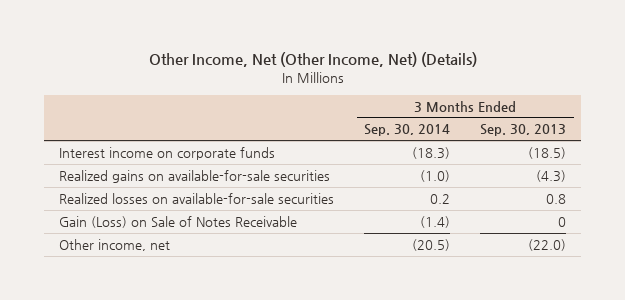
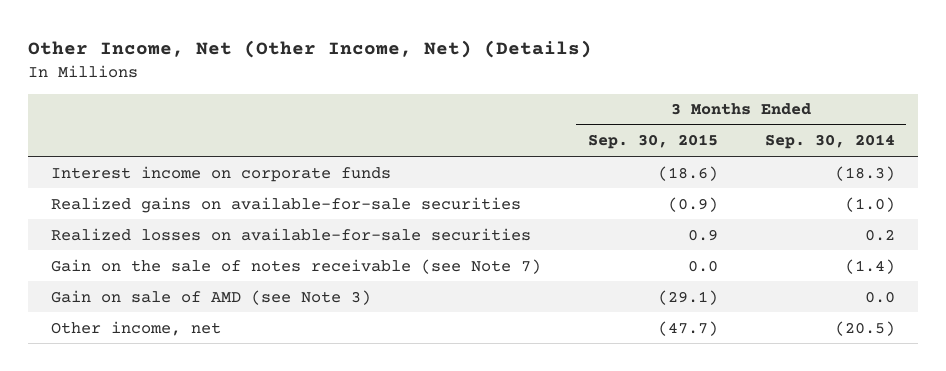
- | 3 Months Ended Sep. 30, 2014 | 3 Months Ended Sep. 30, 2013
+ | 3 Months Ended Sep. 30, 2015 | 3 Months Ended Sep. 30, 2014
- Gain (Loss) on Sale of Notes Receivable | (1.4) | 0
+ Gain on the sale of notes receivable (see Note 7) | 0.0 | (1.4)
+ Gain on sale of AMD (see Note 3) | (29.1) | 0.0

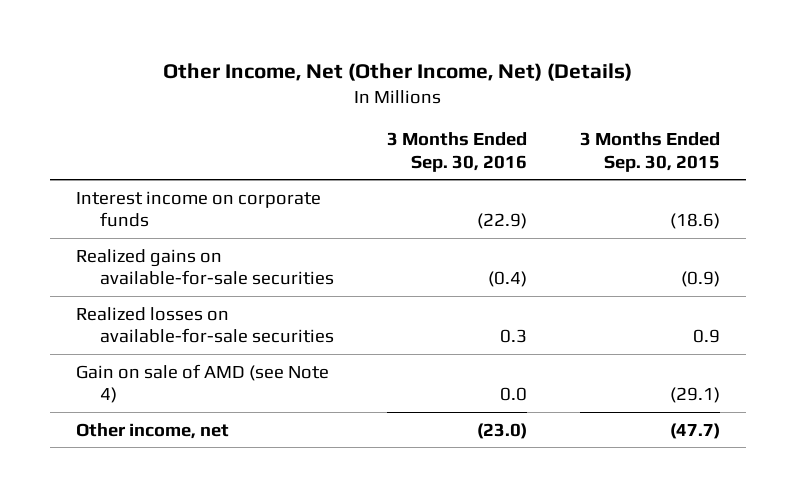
- | 3 Months Ended Sep. 30, 2015 | 3 Months Ended Sep. 30, 2014
+ | 3 Months Ended Sep. 30, 2016 | 3 Months Ended Sep. 30, 2015
- Gain on the sale of notes receivable (see Note 7) | 0.0 | (1.4)
- Gain on sale of AMD (see Note 3) | (29.1) | 0.0
+ Gain on sale of AMD (see Note 4) | 0.0 | (29.1)

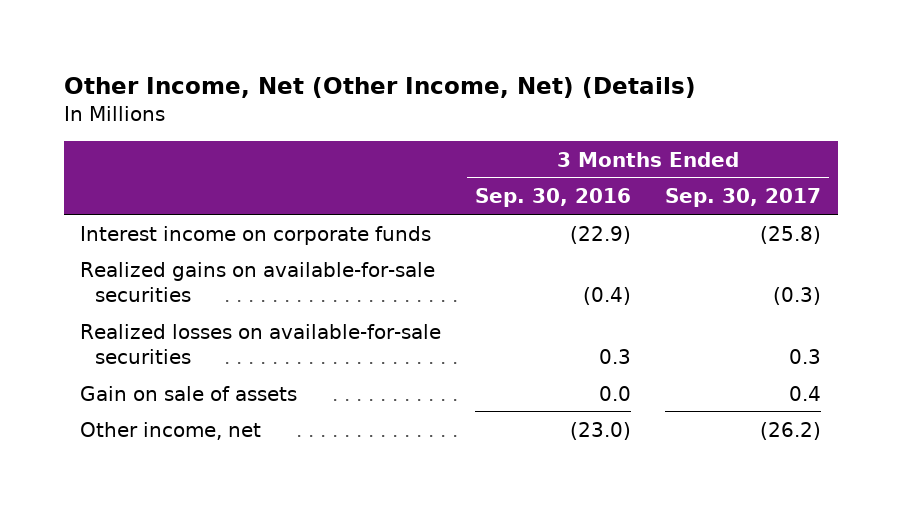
- | 3 Months Ended Sep. 30, 2016 | 3 Months Ended Sep. 30, 2015
+ | 3 Months Ended Sep. 30, 2016 | 3 Months Ended Sep. 30, 2017
- Gain on sale of AMD (see Note 4) | 0.0 | (29.1)
+ Gain on sale of assets | 0.0 | 0.4

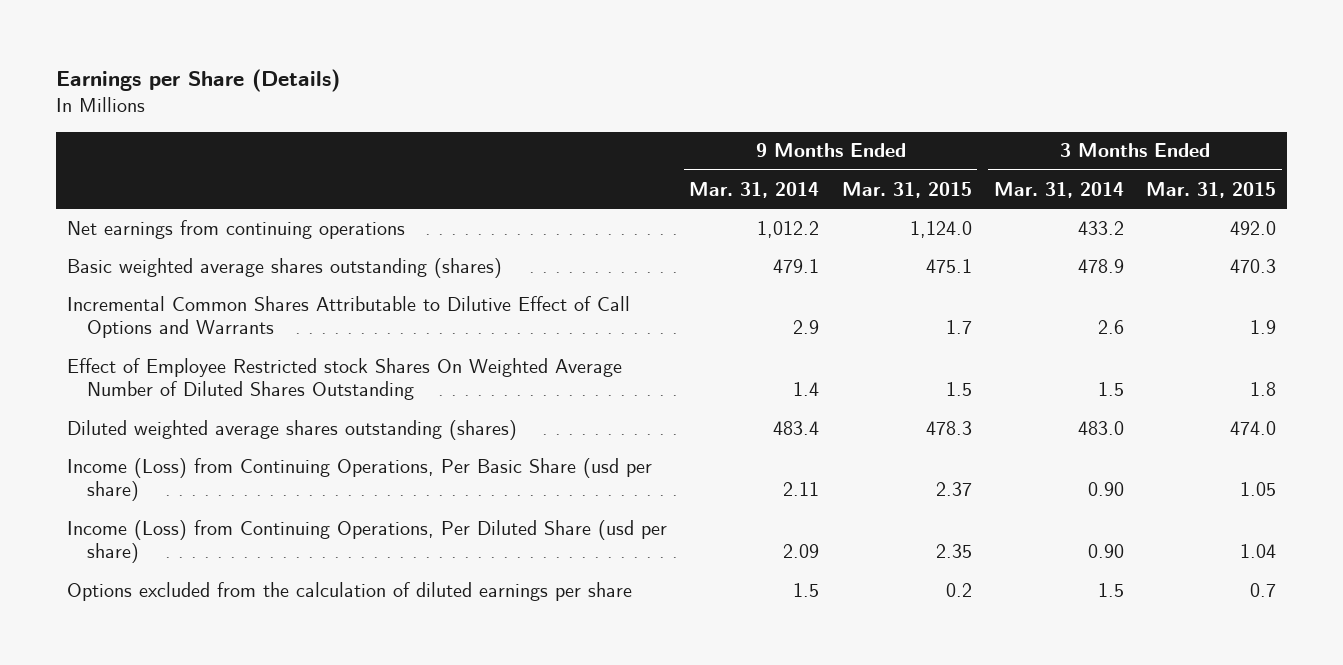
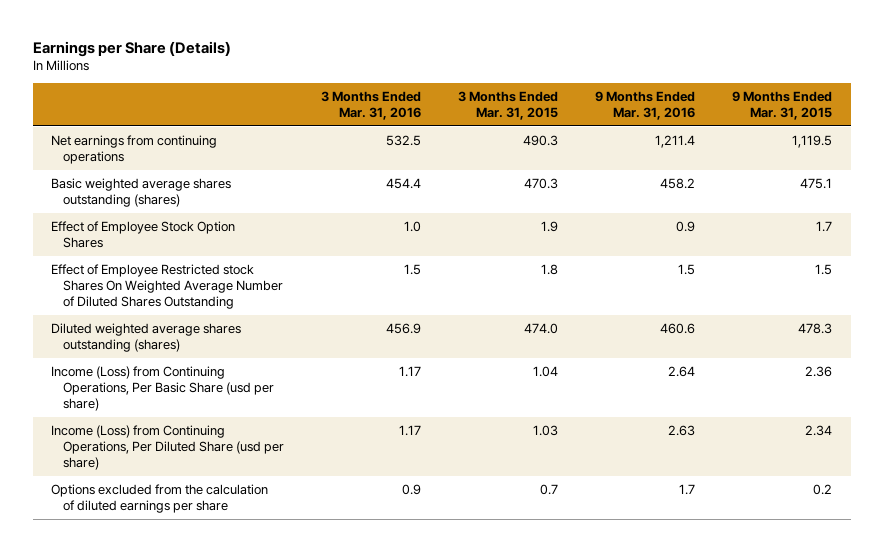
- | 9 Months Ended Mar. 31, 2014 | 9 Months Ended Mar. 31, 2015 | 3 Months Ended Mar. 31, 2014 | 3 Months Ended Mar. 31, 2015
+ | 3 Months Ended Mar. 31, 2016 | 3 Months Ended Mar. 31, 2015 | 9 Months Ended Mar. 31, 2016 | 9 Months Ended Mar. 31, 2015
- Net earnings from continuing operations | 1,012.2 | 1,124.0 | 433.2 | 492.0
+ Net earnings from continuing operations | 532.5 | 490.3 | 1,211.4 | 1,119.5
- Incremental Common Shares Attributable to Dilutive Effect of Call Options and Warrants | 2.9 | 1.7 | 2.6 | 1.9
+ Effect of Employee Stock Option Shares | 1.0 | 1.9 | 0.9 | 1.7
- Income (Loss) from Continuing Operations, Per Basic Share (usd per share) | 2.11 | 2.37 | 0.90 | 1.05
- Income (Loss) from Continuing Operations, Per Diluted Share (usd per share) | 2.09 | 2.35 | 0.90 | 1.04
+ Income (Loss) from Continuing Operations, Per Basic Share (usd per share) | 1.17 | 1.04 | 2.64 | 2.36
+ Income (Loss) from Continuing Operations, Per Diluted Share (usd per share) | 1.17 | 1.03 | 2.63 | 2.34

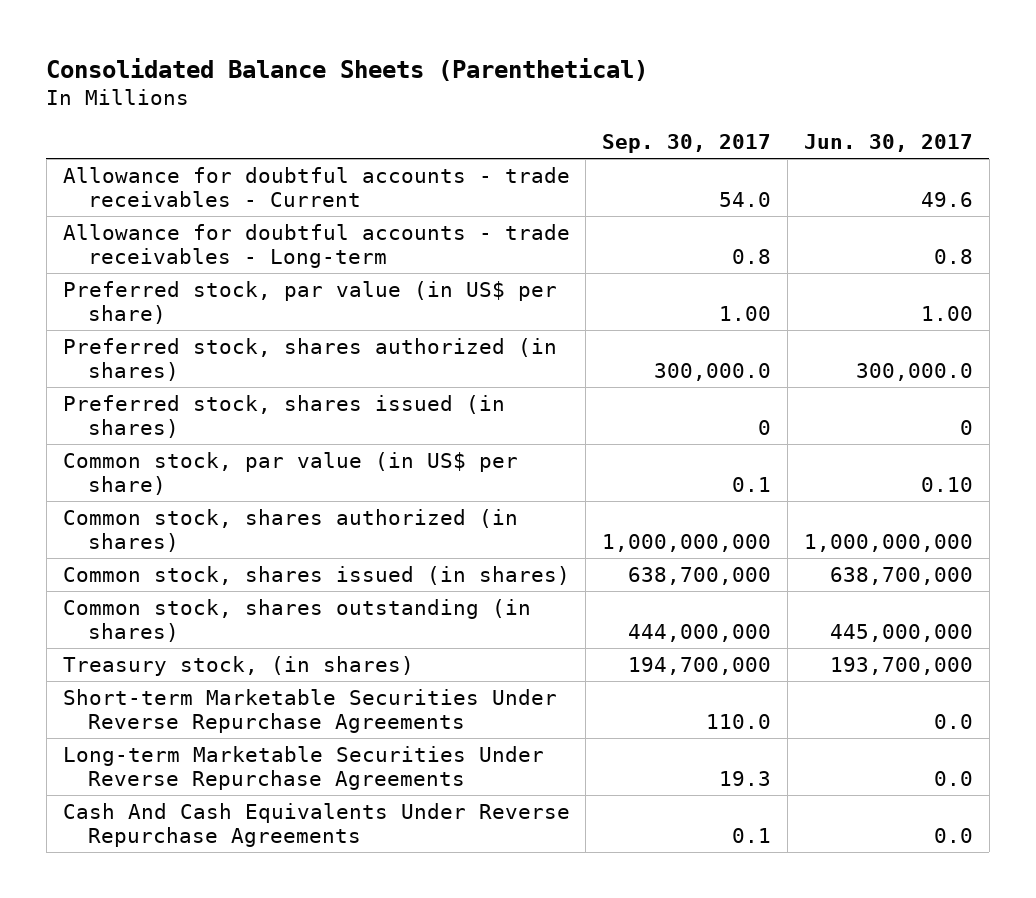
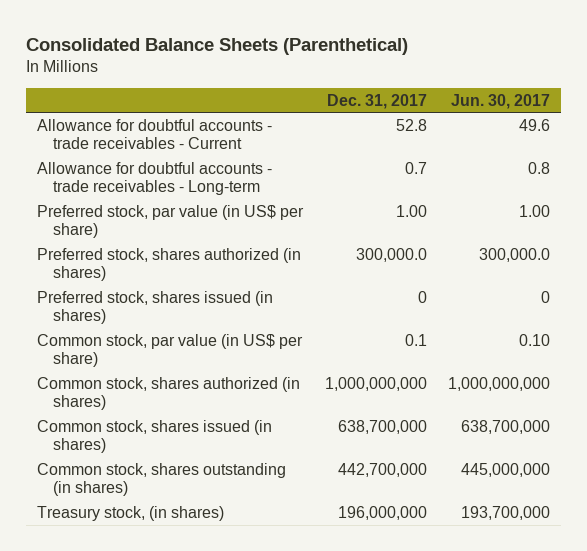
- | Sep. 30, 2017 | Jun. 30, 2017
+ | Dec. 31, 2017 | Jun. 30, 2017
- Short-term Marketable Securities Under Reverse Repurchase Agreements | 110.0 | 0.0
- Long-term Marketable Securities Under Reverse Repurchase Agreements | 19.3 | 0.0
- Cash And Cash Equivalents Under Reverse Repurchase Agreements | 0.1 | 0.0

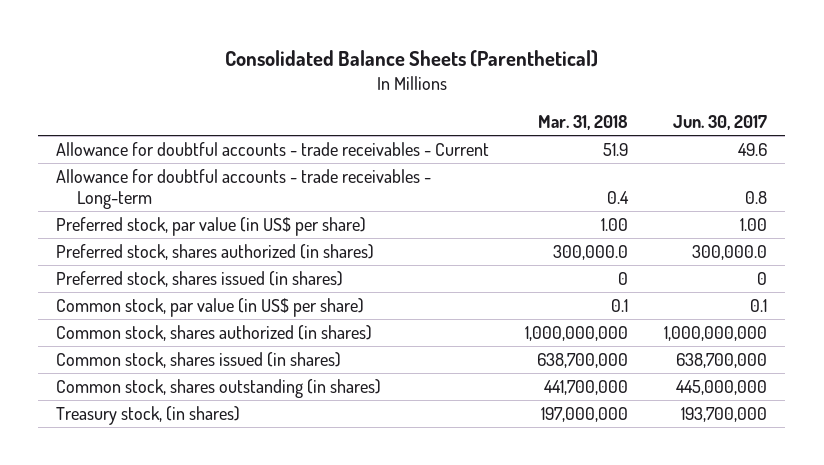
- | Dec. 31, 2017 | Jun. 30, 2017
+ | Mar. 31, 2018 | Jun. 30, 2017
- Common stock, par value (in US$ per share) | 0.1 | 0.10
+ Common stock, par value (in US$ per share) | 0.1 | 0.1

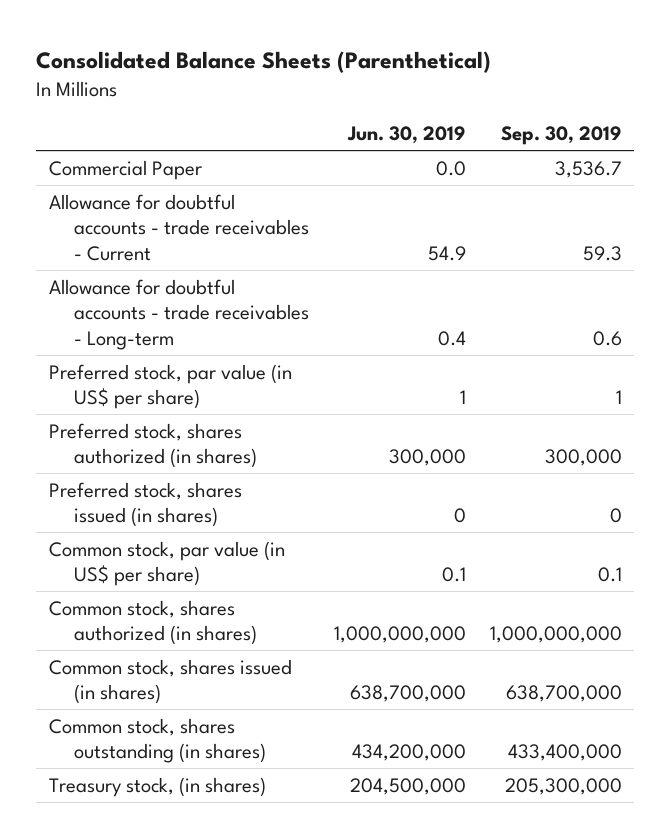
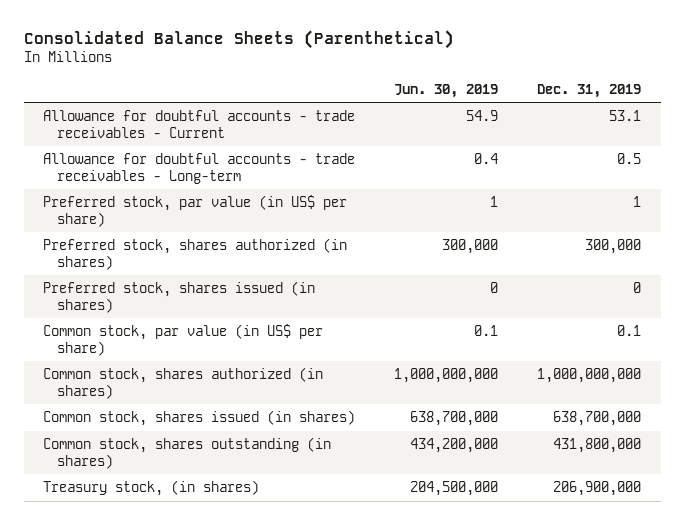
- | Jun. 30, 2019 | Sep. 30, 2019
+ | Jun. 30, 2019 | Dec. 31, 2019
- Commercial Paper | 0.0 | 3,536.7

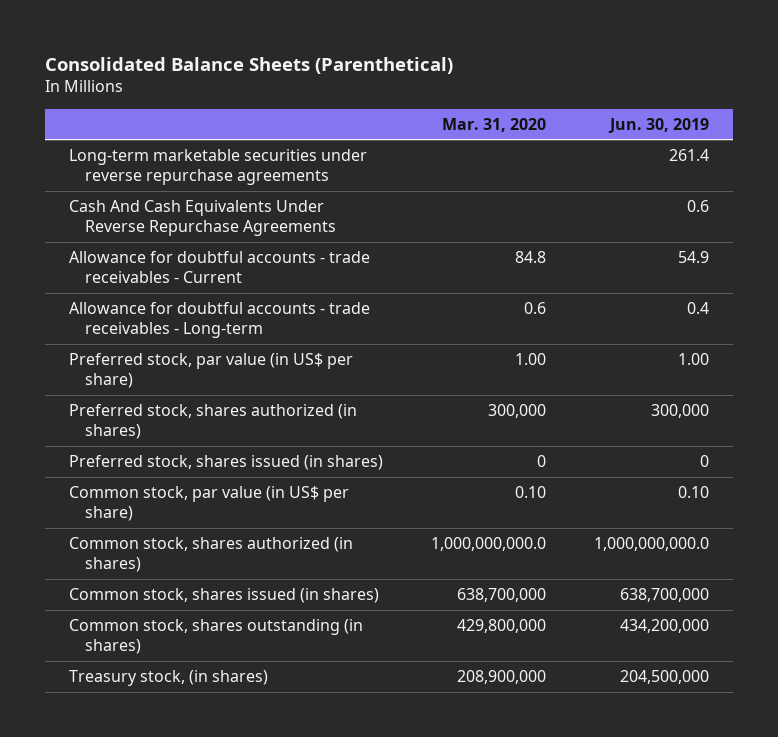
- | Jun. 30, 2019 | Dec. 31, 2019
+ | Mar. 31, 2020 | Jun. 30, 2019
+ Long-term marketable securities under reverse repurchase agreements | | 261.4
+ Cash And Cash Equivalents Under Reverse Repurchase Agreements | | 0.6
- Preferred stock, par value (in US$ per share) | 1 | 1
+ Preferred stock, par value (in US$ per share) | 1.00 | 1.00
- Common stock, par value (in US$ per share) | 0.1 | 0.1
- Common stock, shares authorized (in shares) | 1,000,000,000 | 1,000,000,000
+ Common stock, par value (in US$ per share) | 0.10 | 0.10
+ Common stock, shares authorized (in shares) | 1,000,000,000.0 | 1,000,000,000.0

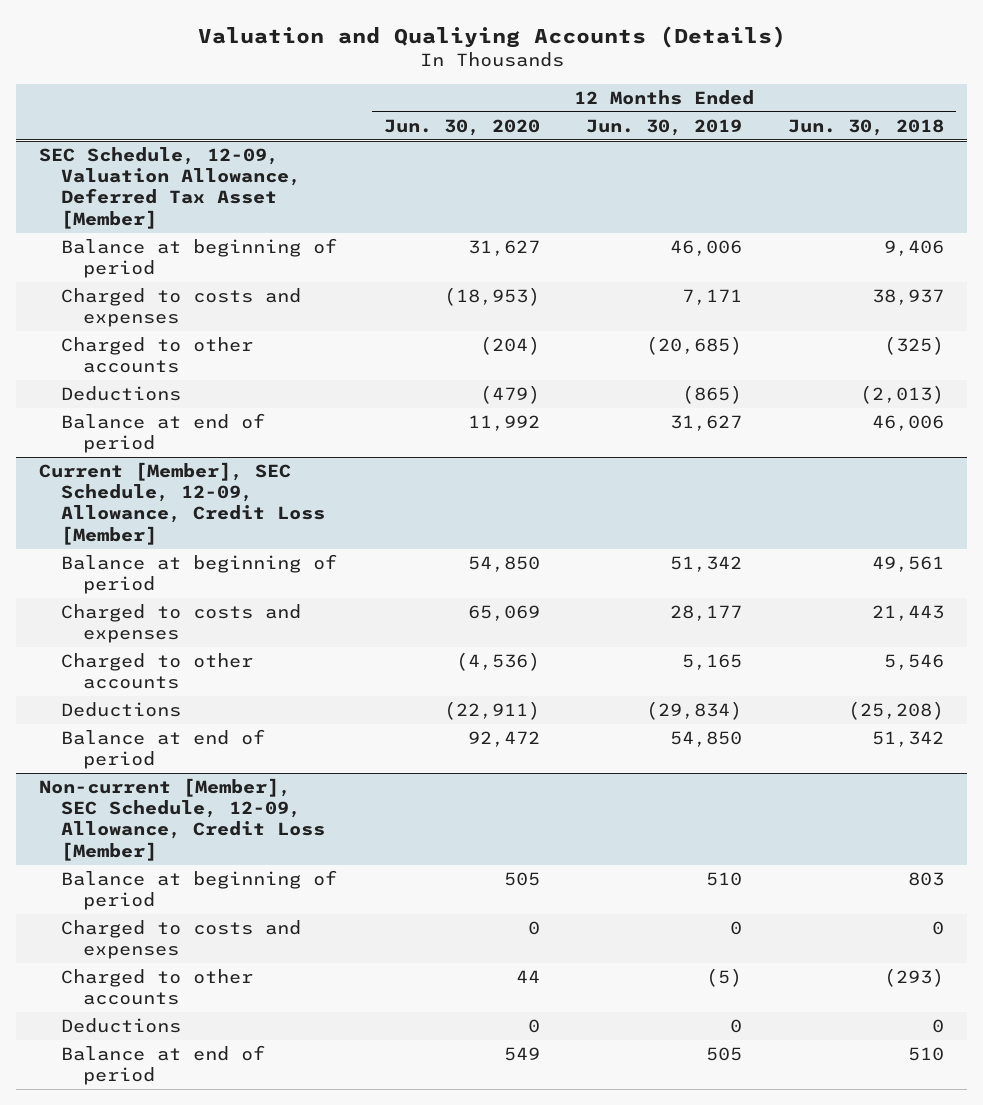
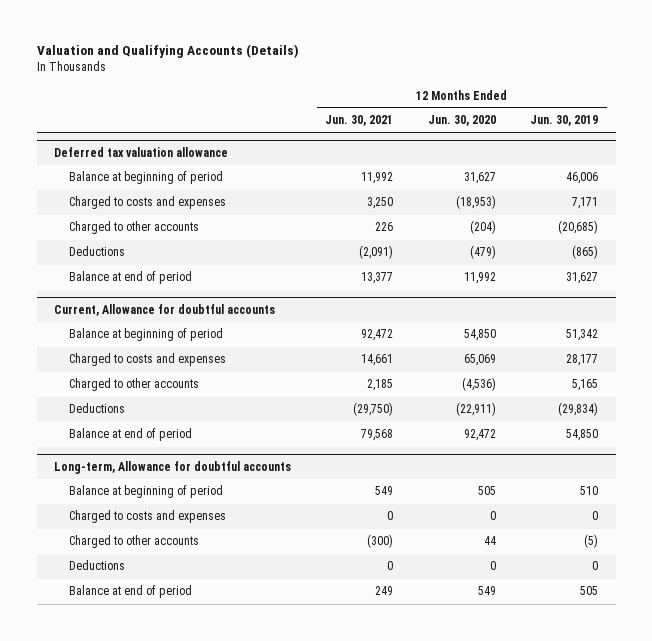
- Valuation and Qualiying Accounts (Details)
+ Valuation and Qualifying Accounts (Details)
- | 12 Months Ended Jun. 30, 2020 | 12 Months Ended Jun. 30, 2019 | 12 Months Ended Jun. 30, 2018
+ | 12 Months Ended Jun. 30, 2021 | 12 Months Ended Jun. 30, 2020 | 12 Months Ended Jun. 30, 2019
- SEC Schedule, 12-09, Valuation Allowance, Deferred Tax Asset [Member]
+ Deferred tax valuation allowance
- Current [Member], SEC Schedule, 12-09, Allowance, Credit Loss [Member]
+ Current, Allowance for doubtful accounts
- Non-current [Member], SEC Schedule, 12-09, Allowance, Credit Loss [Member]
+ Long-term, Allowance for doubtful accounts

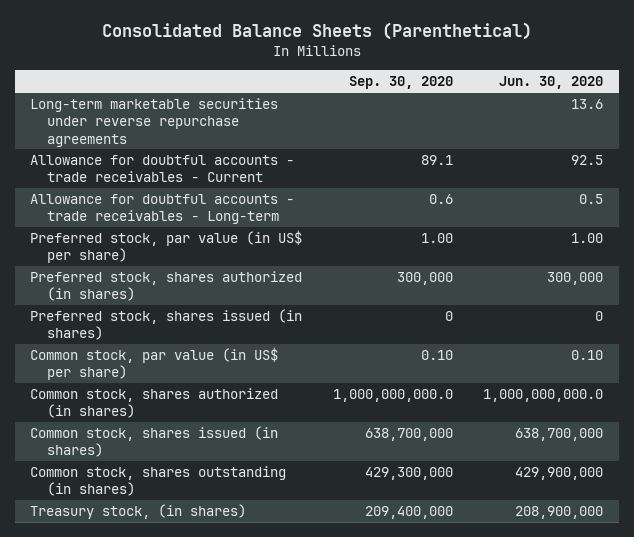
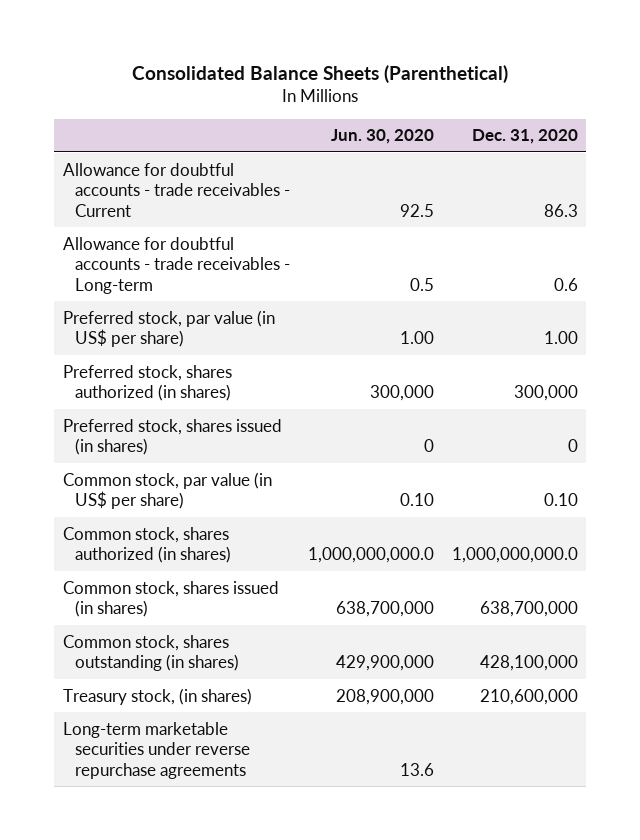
- | Sep. 30, 2020 | Jun. 30, 2020
+ | Jun. 30, 2020 | Dec. 31, 2020
moved down: Long-term marketable securities under reverse repurchase agreements | 13.6 |

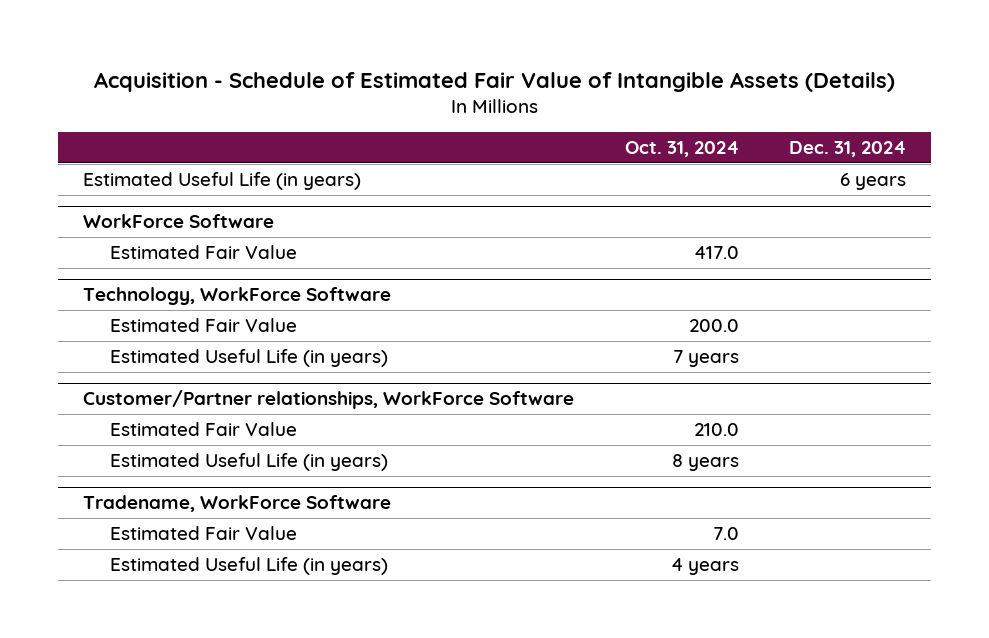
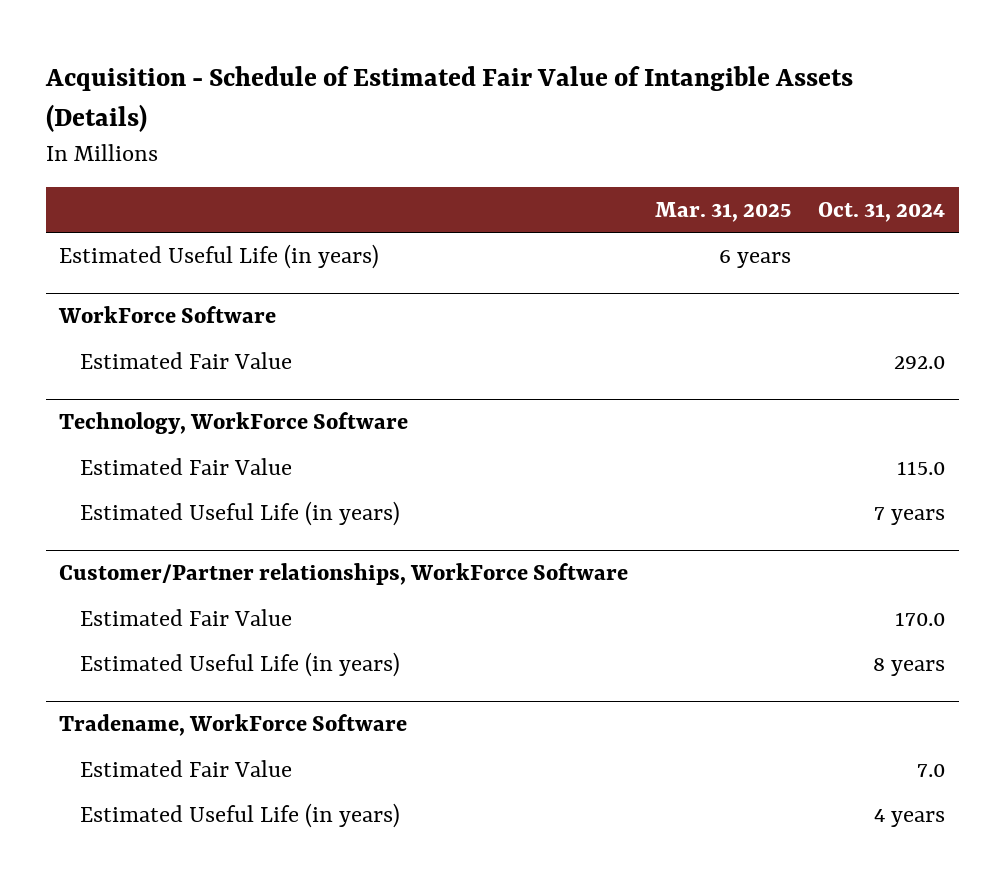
- | Oct. 31, 2024 | Dec. 31, 2024
+ | Mar. 31, 2025 | Oct. 31, 2024
@ WorkForce Software
- Estimated Fair Value | 417.0 |
+ Estimated Fair Value | | 292.0
@ Technology, WorkForce Software
- Estimated Fair Value | 200.0 |
+ Estimated Fair Value | | 115.0
@ Customer/Partner relationships, WorkForce Software
- Estimated Fair Value | 210.0 |
+ Estimated Fair Value | | 170.0

